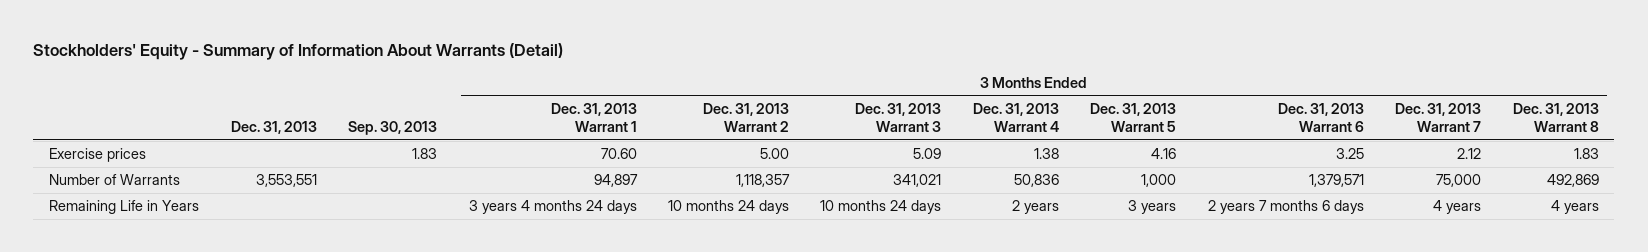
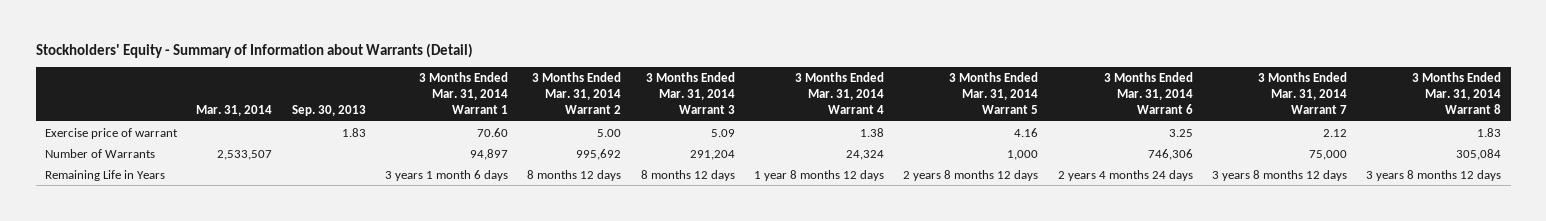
- Stockholders' Equity - Summary of Information About Warrants (Detail)
+ Stockholders' Equity - Summary of Information about Warrants (Detail)
- | Dec. 31, 2013 | Sep. 30, 2013 | 3 Months Ended Dec. 31, 2013 Warrant 1 | 3 Months Ended Dec. 31, 2013 Warrant 2 | 3 Months Ended Dec. 31, 2013 Warrant 3 | 3 Months Ended Dec. 31, 2013 Warrant 4 | 3 Months Ended Dec. 31, 2013 Warrant 5 | 3 Months Ended Dec. 31, 2013 Warrant 6 | 3 Months Ended Dec. 31, 2013 Warrant 7 | 3 Months Ended Dec. 31, 2013 Warrant 8
+ | Mar. 31, 2014 | Sep. 30, 2013 | 3 Months Ended Mar. 31, 2014 Warrant 1 | 3 Months Ended Mar. 31, 2014 Warrant 2 | 3 Months Ended Mar. 31, 2014 Warrant 3 | 3 Months Ended Mar. 31, 2014 Warrant 4 | 3 Months Ended Mar. 31, 2014 Warrant 5 | 3 Months Ended Mar. 31, 2014 Warrant 6 | 3 Months Ended Mar. 31, 2014 Warrant 7 | 3 Months Ended Mar. 31, 2014 Warrant 8
- Exercise prices | | 1.83 | 70.60 | 5.00 | 5.09 | 1.38 | 4.16 | 3.25 | 2.12 | 1.83
+ Exercise price of warrant | | 1.83 | 70.60 | 5.00 | 5.09 | 1.38 | 4.16 | 3.25 | 2.12 | 1.83

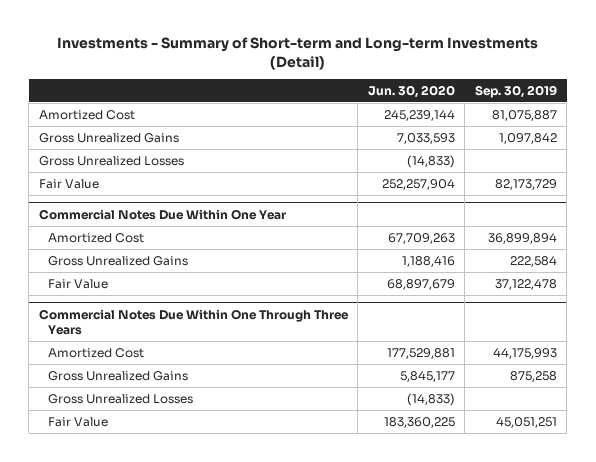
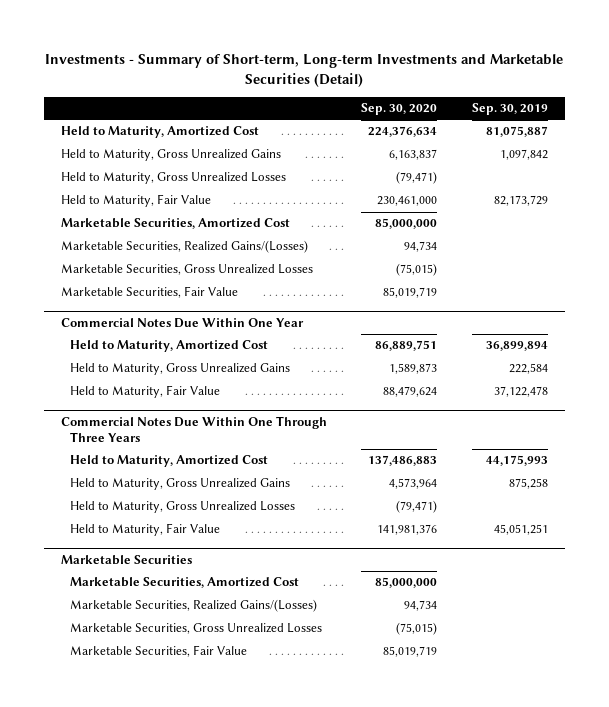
- Investments - Summary of Short-term and Long-term Investments (Detail)
+ Investments - Summary of Short-term, Long-term Investments and Marketable Securities (Detail)
- | Jun. 30, 2020 | Sep. 30, 2019
+ | Sep. 30, 2020 | Sep. 30, 2019
- Amortized Cost | 245,239,144 | 81,075,887
- Gross Unrealized Gains | 7,033,593 | 1,097,842
- Gross Unrealized Losses | (14,833) |
- Fair Value | 252,257,904 | 82,173,729
+ Held to Maturity, Amortized Cost | 224,376,634 | 81,075,887
+ Held to Maturity, Gross Unrealized Gains | 6,163,837 | 1,097,842
+ Held to Maturity, Gross Unrealized Losses | (79,471) |
+ Held to Maturity, Fair Value | 230,461,000 | 82,173,729
+ Marketable Securities, Amortized Cost | 85,000,000 |
+ Marketable Securities, Realized Gains/(Losses) | 94,734 |
+ Marketable Securities, Gross Unrealized Losses | (75,015) |
+ Marketable Securities, Fair Value | 85,019,719 |
@ Commercial Notes Due Within One Year
- Amortized Cost | 67,709,263 | 36,899,894
- Gross Unrealized Gains | 1,188,416 | 222,584
- Fair Value | 68,897,679 | 37,122,478
+ Held to Maturity, Amortized Cost | 86,889,751 | 36,899,894
+ Held to Maturity, Gross Unrealized Gains | 1,589,873 | 222,584
+ Held to Maturity, Fair Value | 88,479,624 | 37,122,478
@ Commercial Notes Due Within One Through Three Years
- Amortized Cost | 177,529,881 | 44,175,993
- Gross Unrealized Gains | 5,845,177 | 875,258
- Gross Unrealized Losses | (14,833) |
- Fair Value | 183,360,225 | 45,051,251
+ Held to Maturity, Amortized Cost | 137,486,883 | 44,175,993
+ Held to Maturity, Gross Unrealized Gains | 4,573,964 | 875,258
+ Held to Maturity, Gross Unrealized Losses | (79,471) |
+ Held to Maturity, Fair Value | 141,981,376 | 45,051,251
+ Marketable Securities
+ Marketable Securities, Amortized Cost | 85,000,000 |
+ Marketable Securities, Realized Gains/(Losses) | 94,734 |
+ Marketable Securities, Gross Unrealized Losses | (75,015) |
+ Marketable Securities, Fair Value | 85,019,719 |

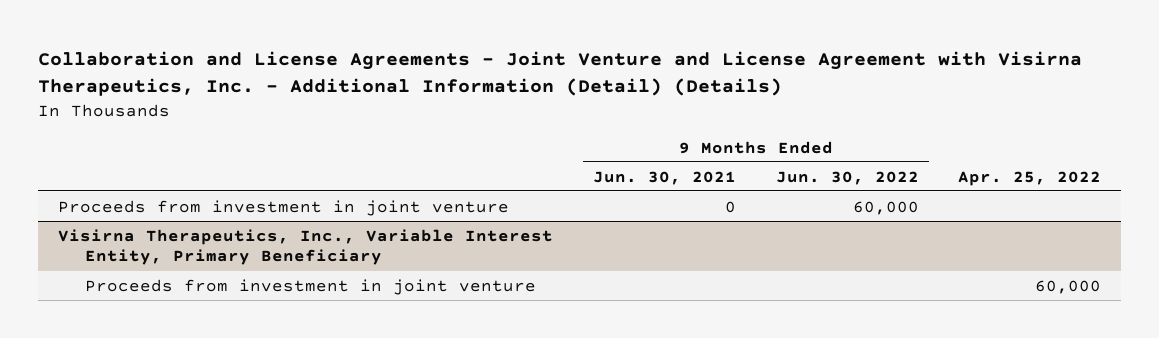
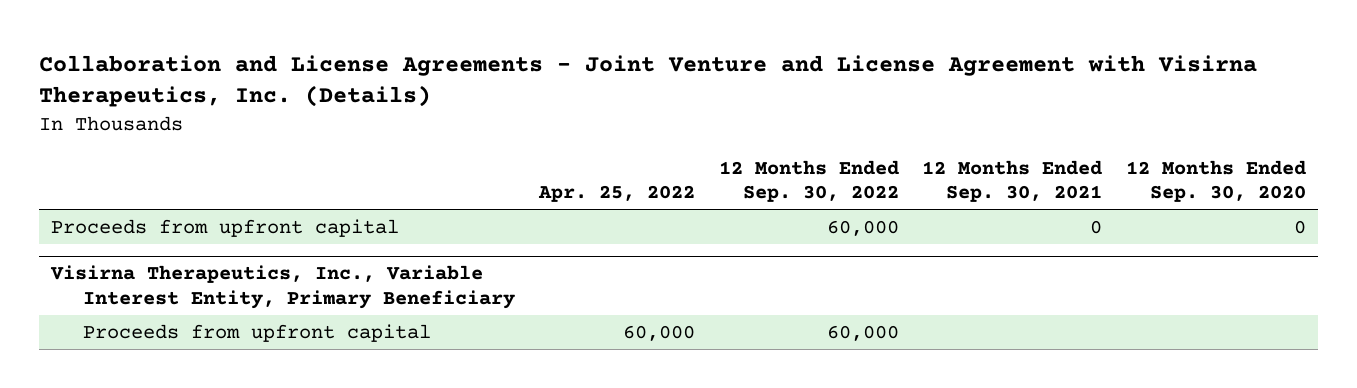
- Collaboration and License Agreements - Joint Venture and License Agreement with Visirna Therapeutics, Inc. - Additional Information (Detail) (Details)
+ Collaboration and License Agreements - Joint Venture and License Agreement with Visirna Therapeutics, Inc. (Details)
- | 9 Months Ended Jun. 30, 2021 | 9 Months Ended Jun. 30, 2022 | Apr. 25, 2022
+ | Apr. 25, 2022 | 12 Months Ended Sep. 30, 2022 | 12 Months Ended Sep. 30, 2021 | 12 Months Ended Sep. 30, 2020
- Proceeds from investment in joint venture | 0 | 60,000 |
+ Proceeds from upfront capital | | 60,000 | 0 | 0
@ Visirna Therapeutics, Inc., Variable Interest Entity, Primary Beneficiary
- Proceeds from investment in joint venture | | | 60,000
+ Proceeds from upfront capital | 60,000 | 60,000 | |

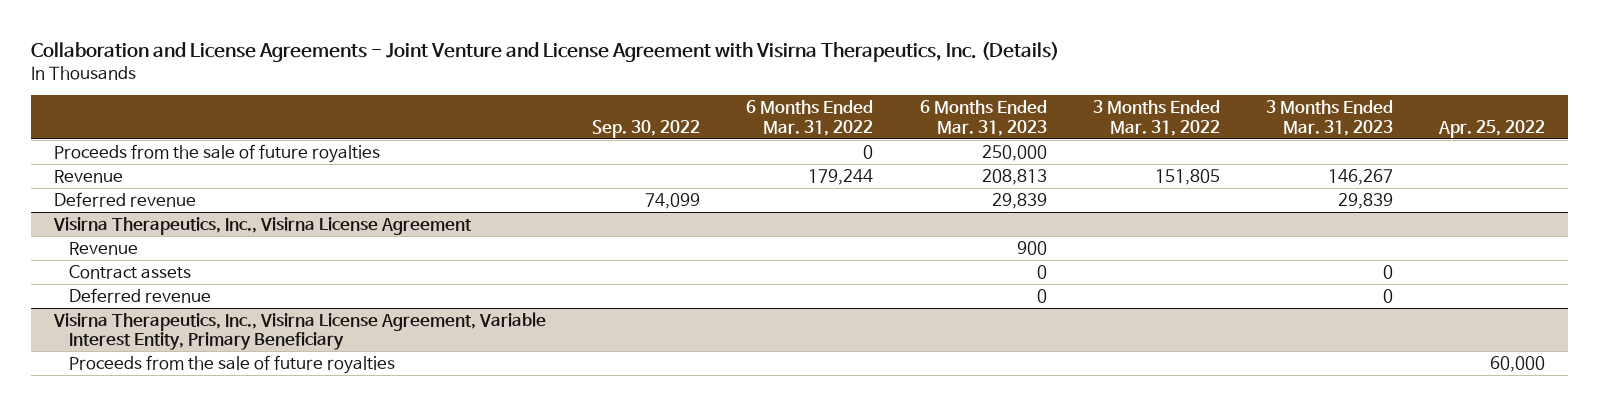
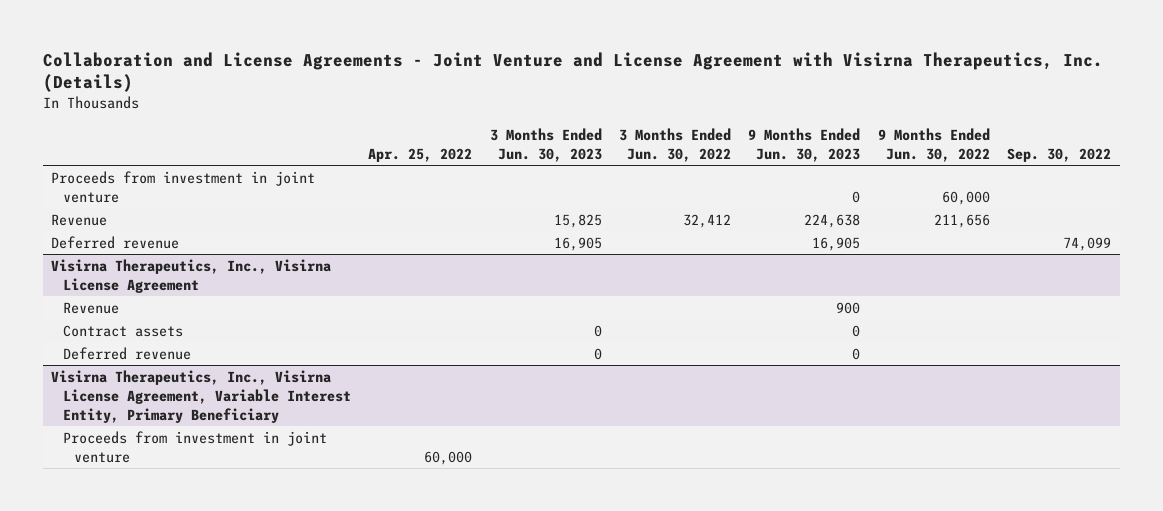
- | Sep. 30, 2022 | 6 Months Ended Mar. 31, 2022 | 6 Months Ended Mar. 31, 2023 | 3 Months Ended Mar. 31, 2022 | 3 Months Ended Mar. 31, 2023 | Apr. 25, 2022
+ | Apr. 25, 2022 | 3 Months Ended Jun. 30, 2023 | 3 Months Ended Jun. 30, 2022 | 9 Months Ended Jun. 30, 2023 | 9 Months Ended Jun. 30, 2022 | Sep. 30, 2022
- Proceeds from the sale of future royalties | | 0 | 250,000 | | |
+ Proceeds from investment in joint venture | | | | 0 | 60,000 |
@ Visirna Therapeutics, Inc., Visirna License Agreement, Variable Interest Entity, Primary Beneficiary
- Proceeds from the sale of future royalties | | | | | | 60,000
+ Proceeds from investment in joint venture | 60,000 | | | | |

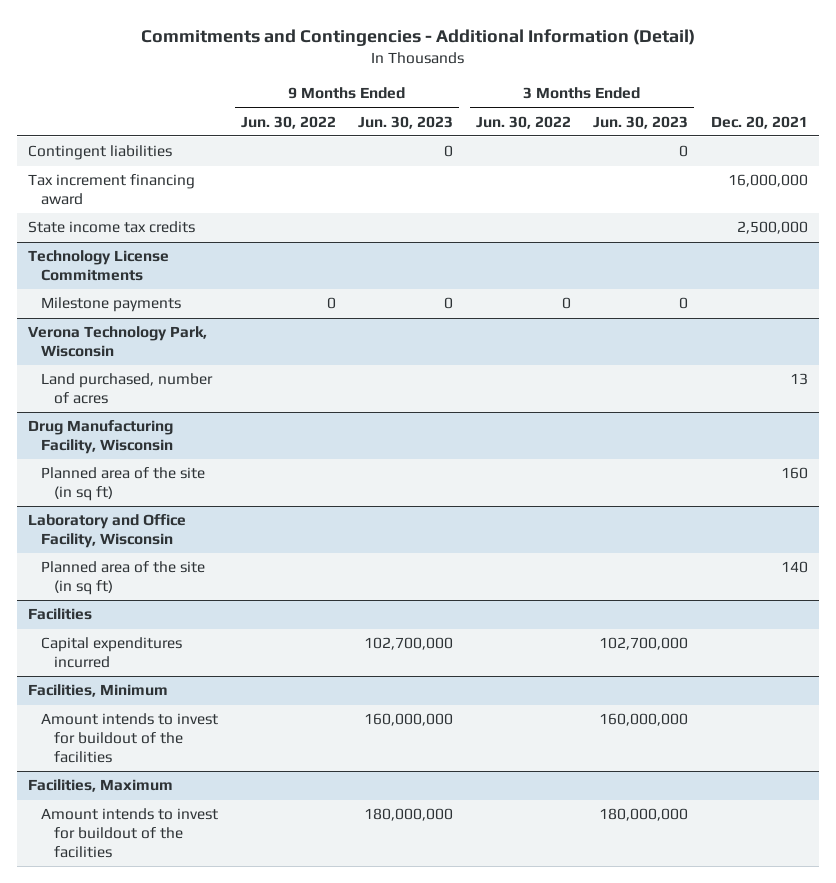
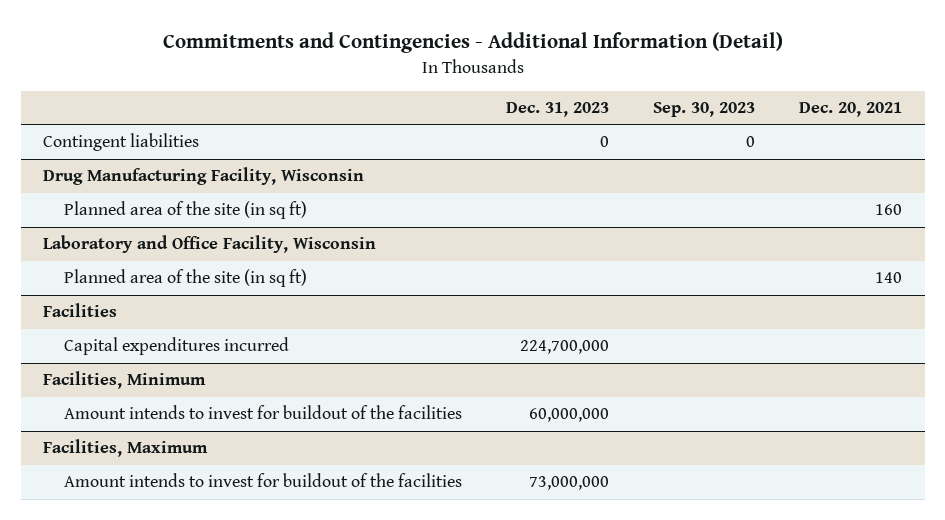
- | 9 Months Ended Jun. 30, 2022 | 9 Months Ended Jun. 30, 2023 | 3 Months Ended Jun. 30, 2022 | 3 Months Ended Jun. 30, 2023 | Dec. 20, 2021
+ | Dec. 31, 2023 | Sep. 30, 2023 | Dec. 20, 2021
- Tax increment financing award | | | | | 16,000,000
- State income tax credits | | | | | 2,500,000
- Technology License Commitments
- Milestone payments | 0 | 0 | 0 | 0 |
- Verona Technology Park, Wisconsin
- Land purchased, number of acres | | | | | 13

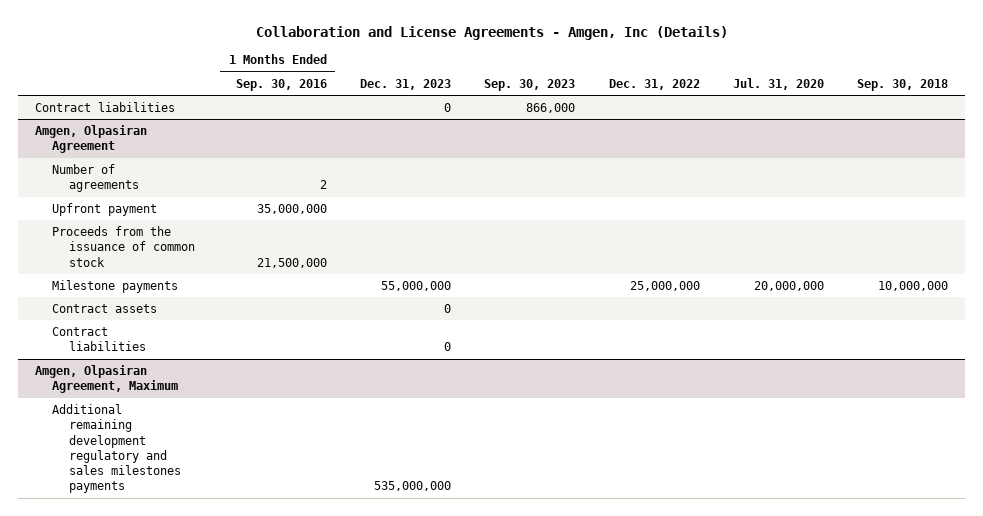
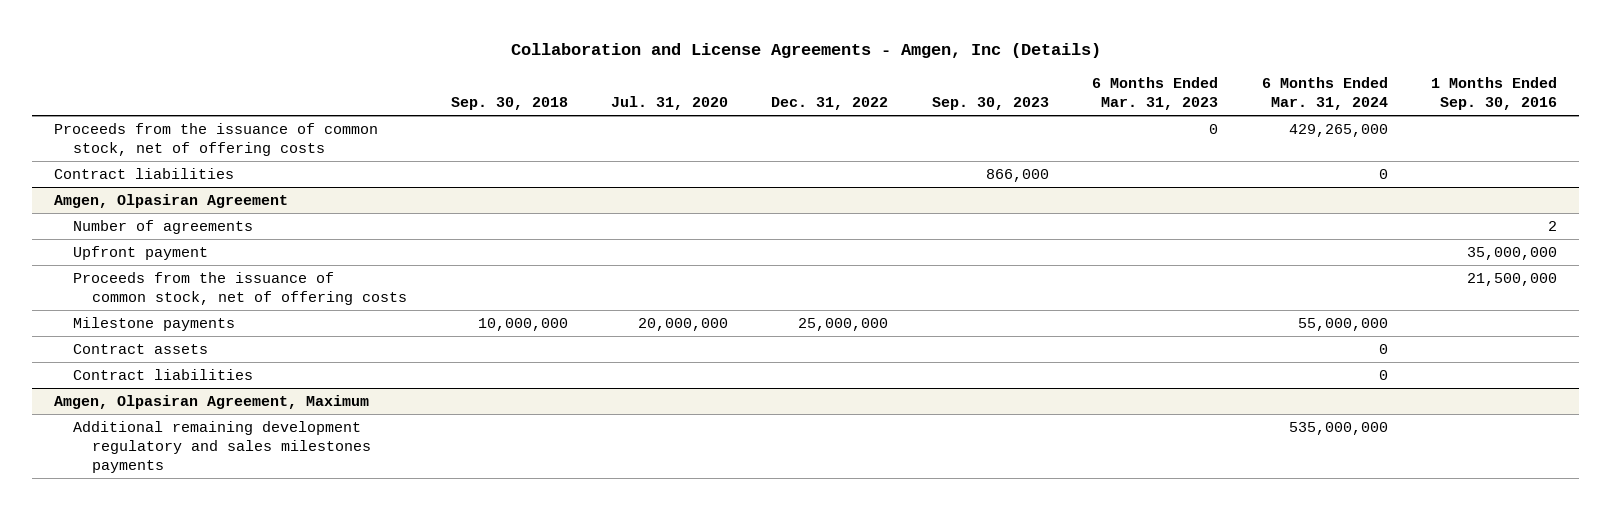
- | 1 Months Ended Sep. 30, 2016 | Dec. 31, 2023 | Sep. 30, 2023 | Dec. 31, 2022 | Jul. 31, 2020 | Sep. 30, 2018
+ | Sep. 30, 2018 | Jul. 31, 2020 | Dec. 31, 2022 | Sep. 30, 2023 | 6 Months Ended Mar. 31, 2023 | 6 Months Ended Mar. 31, 2024 | 1 Months Ended Sep. 30, 2016
+ Proceeds from the issuance of common stock, net of offering costs | | | | | 0 | 429,265,000 |
@ Amgen, Olpasiran Agreement
- Proceeds from the issuance of common stock | 21,500,000 | | | | |
+ Proceeds from the issuance of common stock, net of offering costs | | | | | | | 21,500,000

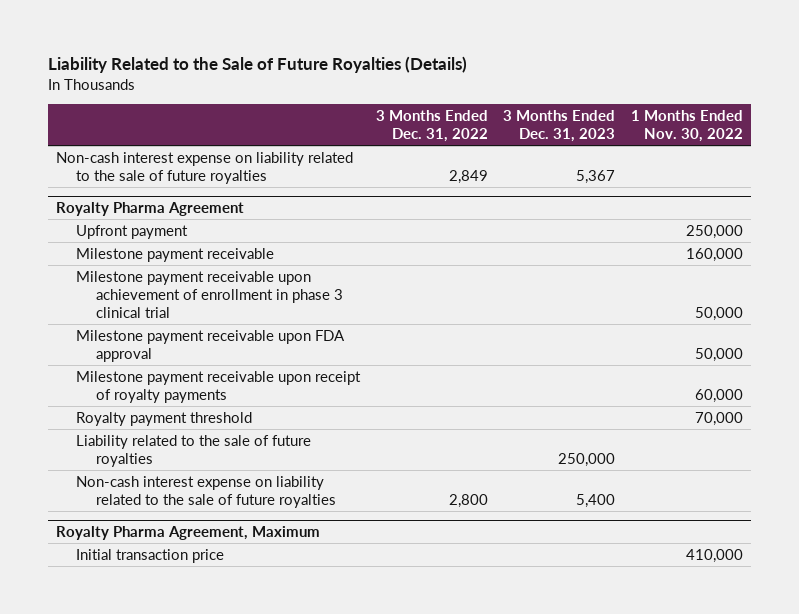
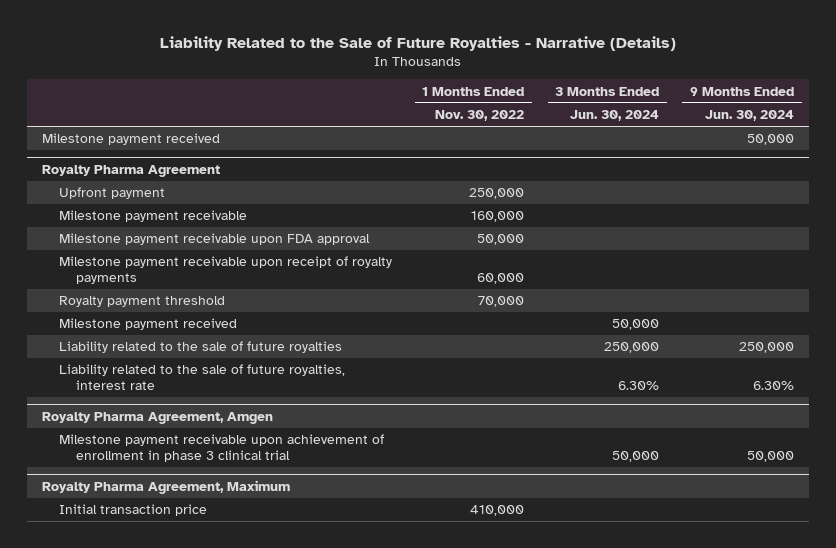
- Liability Related to the Sale of Future Royalties (Details)
+ Liability Related to the Sale of Future Royalties - Narrative (Details)
- | 3 Months Ended Dec. 31, 2022 | 3 Months Ended Dec. 31, 2023 | 1 Months Ended Nov. 30, 2022
+ | 1 Months Ended Nov. 30, 2022 | 3 Months Ended Jun. 30, 2024 | 9 Months Ended Jun. 30, 2024
- Non-cash interest expense on liability related to the sale of future royalties | 2,849 | 5,367 |
+ Milestone payment received | | | 50,000
@ Royalty Pharma Agreement
- Milestone payment receivable upon achievement of enrollment in phase 3 clinical trial | | | 50,000
+ Milestone payment received | | 50,000 |
- Non-cash interest expense on liability related to the sale of future royalties | 2,800 | 5,400 |
+ Liability related to the sale of future royalties, interest rate | | 6.30% | 6.30%
+ Royalty Pharma Agreement, Amgen
+ Milestone payment receivable upon achievement of enrollment in phase 3 clinical trial | | 50,000 | 50,000

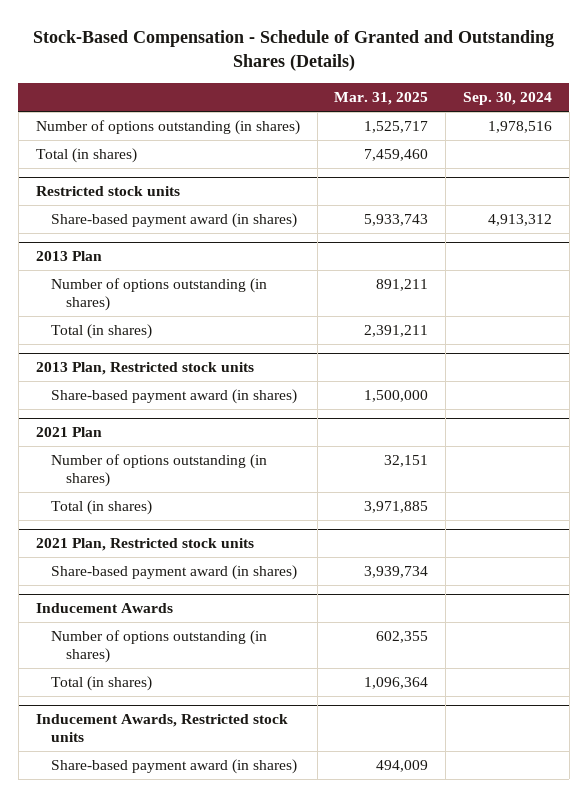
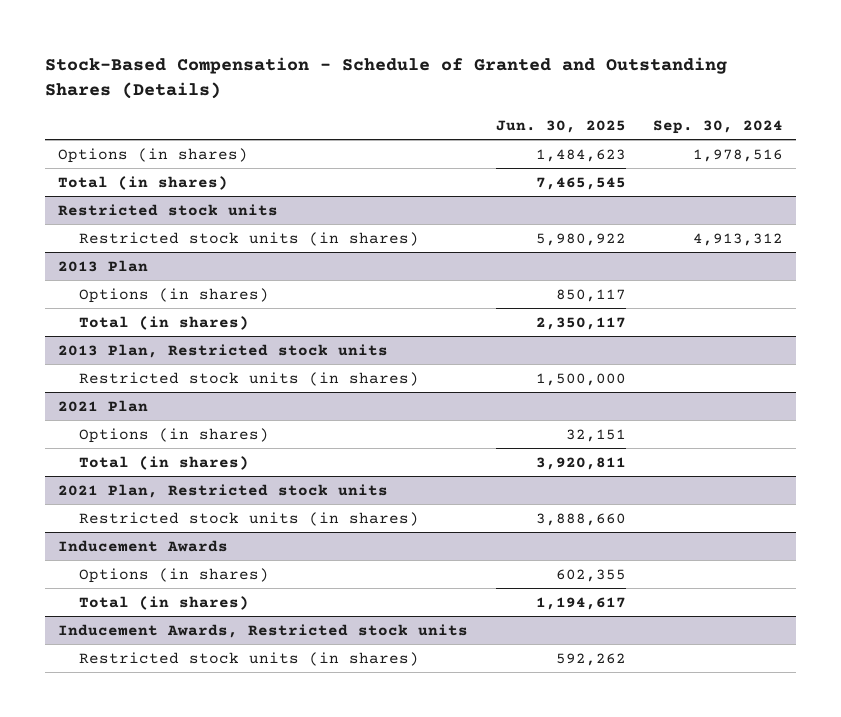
- | Mar. 31, 2025 | Sep. 30, 2024
+ | Jun. 30, 2025 | Sep. 30, 2024
- Number of options outstanding (in shares) | 1,525,717 | 1,978,516
+ Options (in shares) | 1,484,623 | 1,978,516
@ Restricted stock units
- Share-based payment award (in shares) | 5,933,743 | 4,913,312
+ Restricted stock units (in shares) | 5,980,922 | 4,913,312
@ 2013 Plan
- Number of options outstanding (in shares) | 891,211 |
+ Options (in shares) | 850,117 |
@ 2013 Plan, Restricted stock units
- Share-based payment award (in shares) | 1,500,000 |
+ Restricted stock units (in shares) | 1,500,000 |
@ 2021 Plan
- Number of options outstanding (in shares) | 32,151 |
+ Options (in shares) | 32,151 |
@ 2021 Plan, Restricted stock units
- Share-based payment award (in shares) | 3,939,734 |
+ Restricted stock units (in shares) | 3,888,660 |
@ Inducement Awards
- Number of options outstanding (in shares) | 602,355 |
+ Options (in shares) | 602,355 |
@ Inducement Awards, Restricted stock units
- Share-based payment award (in shares) | 494,009 |
+ Restricted stock units (in shares) | 592,262 |

